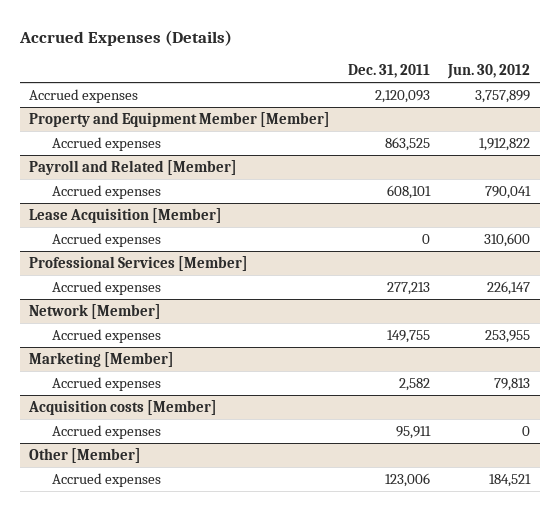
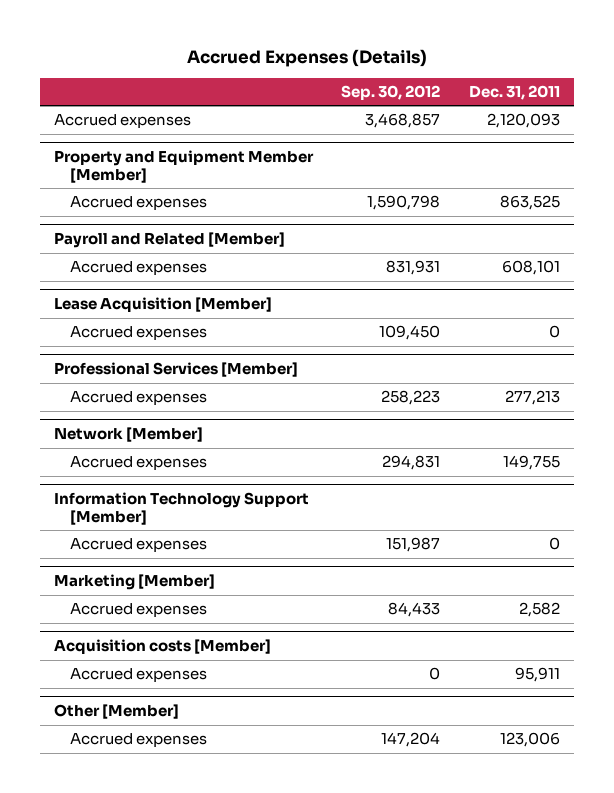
- | Dec. 31, 2011 | Jun. 30, 2012
+ | Sep. 30, 2012 | Dec. 31, 2011
+ Information Technology Support [Member]
+ Accrued expenses | 151,987 | 0

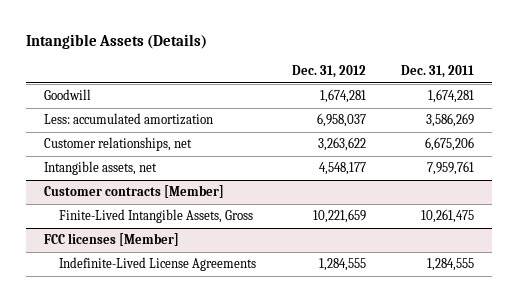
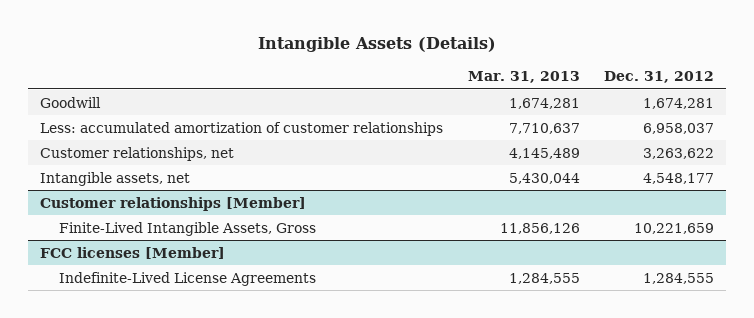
- | Dec. 31, 2012 | Dec. 31, 2011
+ | Mar. 31, 2013 | Dec. 31, 2012
- Less: accumulated amortization | 6,958,037 | 3,586,269
+ Less: accumulated amortization of customer relationships | 7,710,637 | 6,958,037
- Customer contracts [Member]
+ Customer relationships [Member]

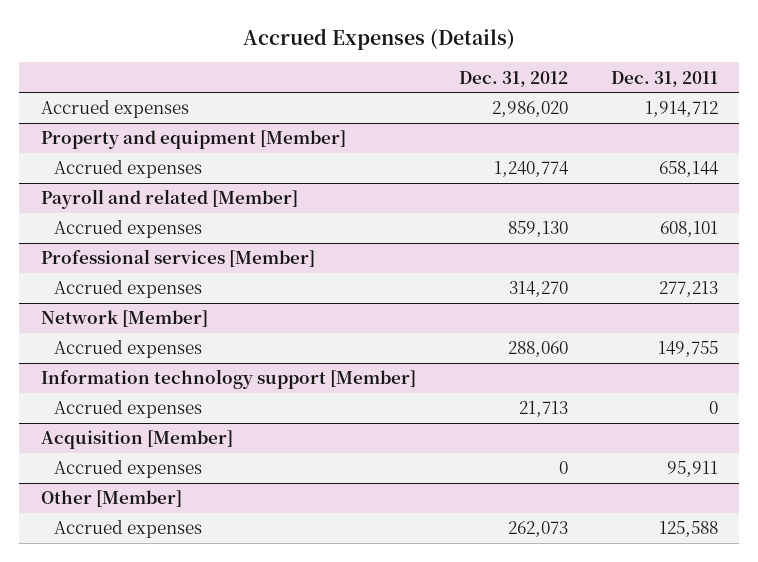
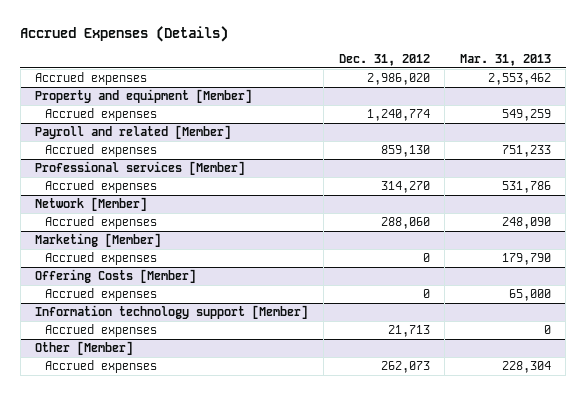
- | Dec. 31, 2012 | Dec. 31, 2011
+ | Dec. 31, 2012 | Mar. 31, 2013
+ Marketing [Member]
+ Accrued expenses | 0 | 179,790
+ Offering Costs [Member]
+ Accrued expenses | 0 | 65,000
- Acquisition [Member]
- Accrued expenses | 0 | 95,911

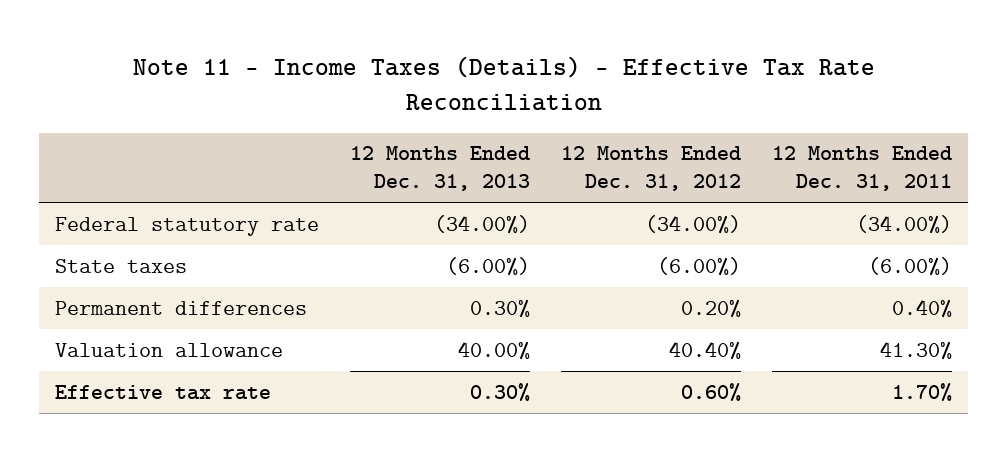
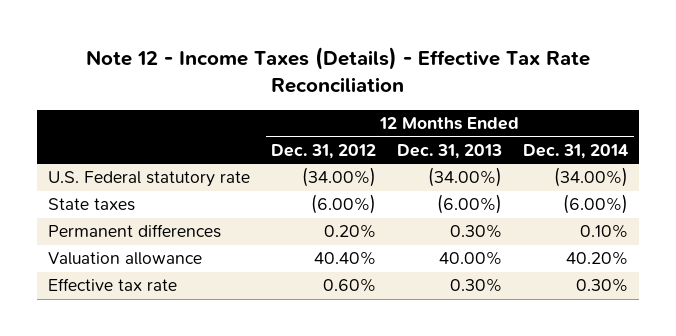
- Note 11 - Income Taxes (Details) - Effective Tax Rate Reconciliation
+ Note 12 - Income Taxes (Details) - Effective Tax Rate Reconciliation
- | 12 Months Ended Dec. 31, 2013 | 12 Months Ended Dec. 31, 2012 | 12 Months Ended Dec. 31, 2011
+ | 12 Months Ended Dec. 31, 2012 | 12 Months Ended Dec. 31, 2013 | 12 Months Ended Dec. 31, 2014
- Federal statutory rate | (34.00%) | (34.00%) | (34.00%)
+ U.S. Federal statutory rate | (34.00%) | (34.00%) | (34.00%)

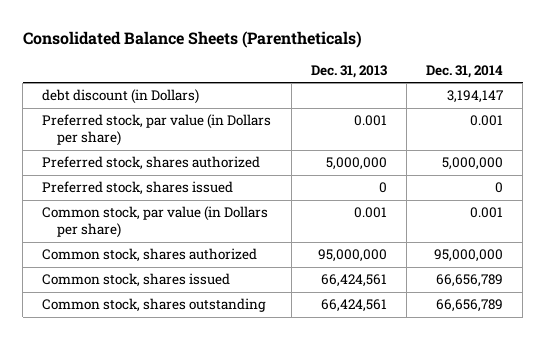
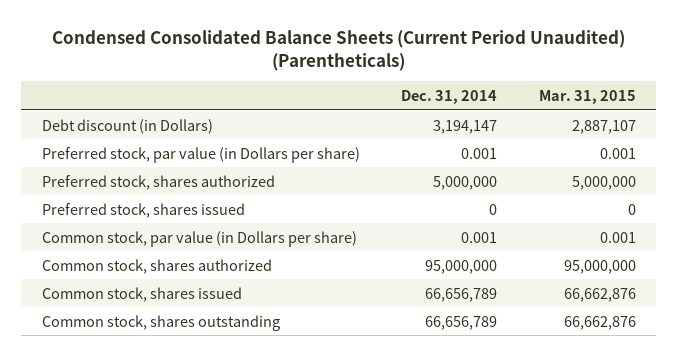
- Consolidated Balance Sheets (Parentheticals)
+ Condensed Consolidated Balance Sheets (Current Period Unaudited) (Parentheticals)
- | Dec. 31, 2013 | Dec. 31, 2014
+ | Dec. 31, 2014 | Mar. 31, 2015
- debt discount (in Dollars) | | 3,194,147
+ Debt discount (in Dollars) | 3,194,147 | 2,887,107

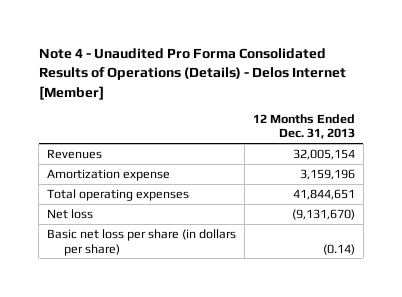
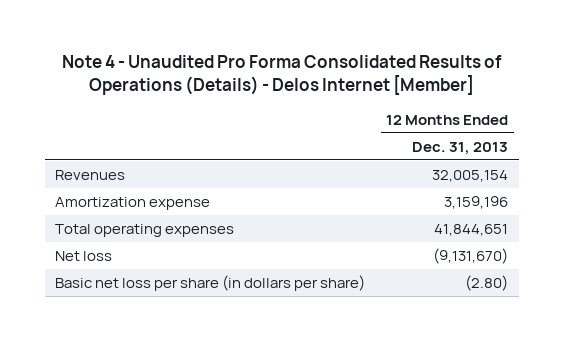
- Basic net loss per share (in dollars per share) | (0.14)
+ Basic net loss per share (in dollars per share) | (2.80)

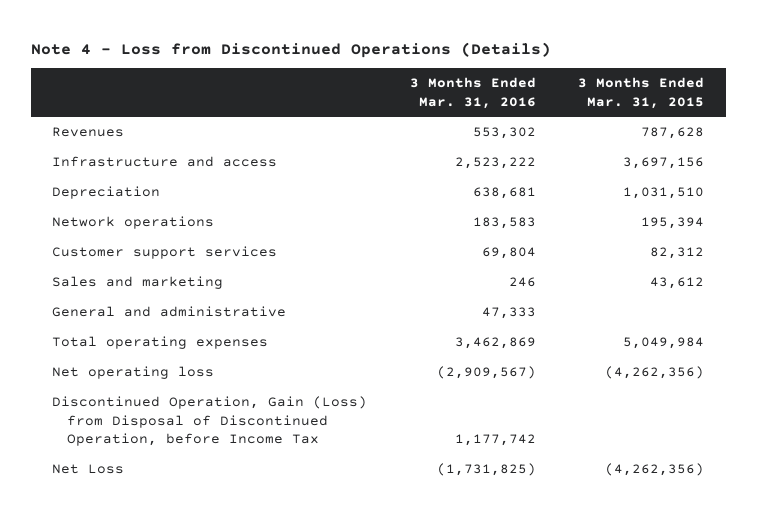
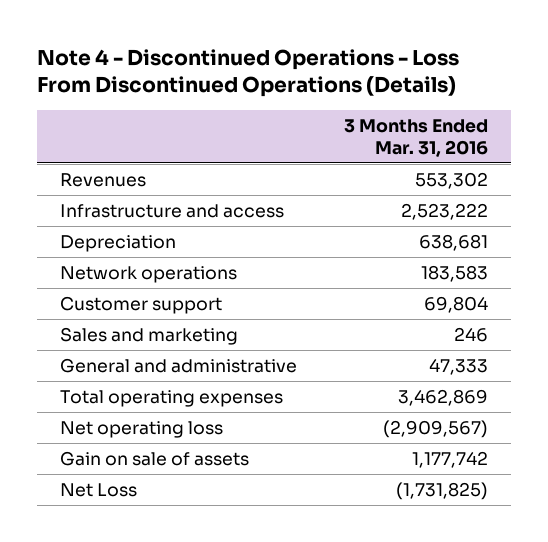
- Note 4 - Loss from Discontinued Operations (Details)
+ Note 4 - Discontinued Operations - Loss From Discontinued Operations (Details)
- | 3 Months Ended Mar. 31, 2016 | 3 Months Ended Mar. 31, 2015
+ | 3 Months Ended Mar. 31, 2016
- Customer support services | 69,804 | 82,312
+ Customer support | 69,804
- Discontinued Operation, Gain (Loss) from Disposal of Discontinued Operation, before Income Tax | 1,177,742 |
+ Gain on sale of assets | 1,177,742

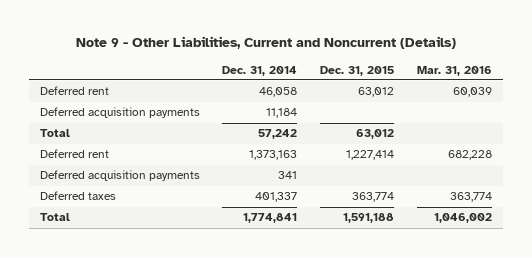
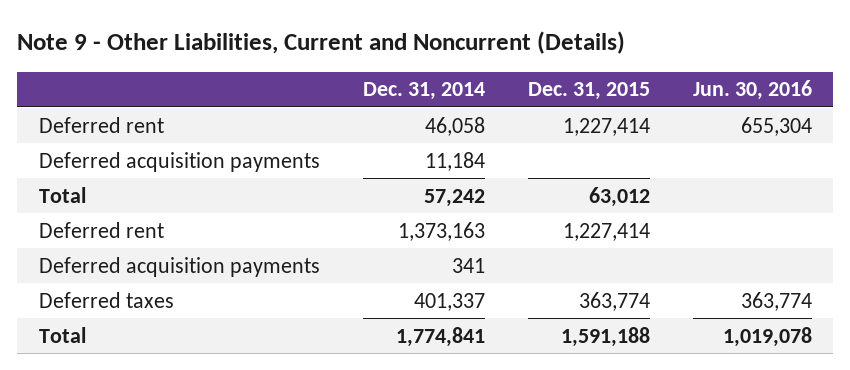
- | Dec. 31, 2014 | Dec. 31, 2015 | Mar. 31, 2016
+ | Dec. 31, 2014 | Dec. 31, 2015 | Jun. 30, 2016
- Deferred rent | 46,058 | 63,012 | 60,039
+ Deferred rent | 46,058 | 1,227,414 | 655,304

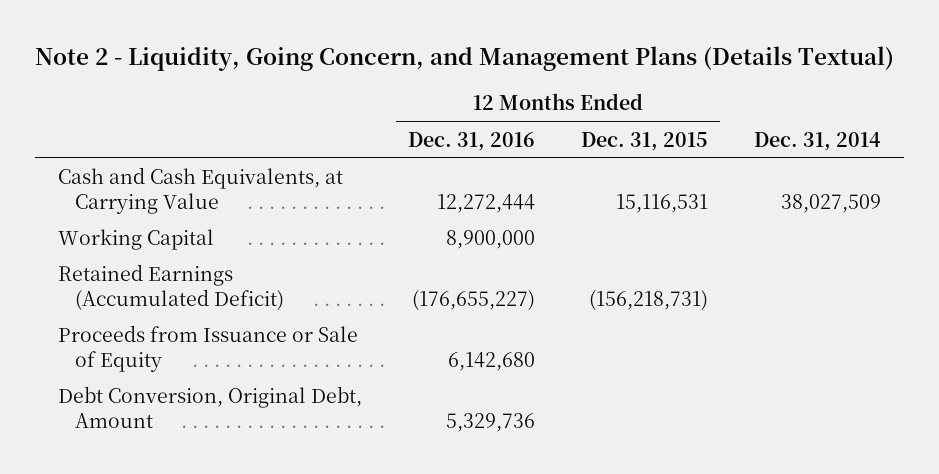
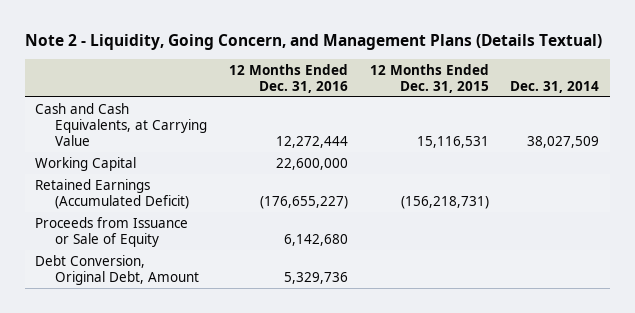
- Working Capital | 8,900,000 | |
+ Working Capital | 22,600,000 | |

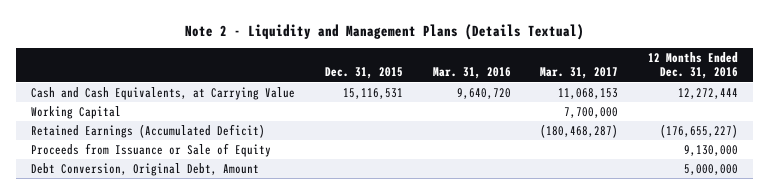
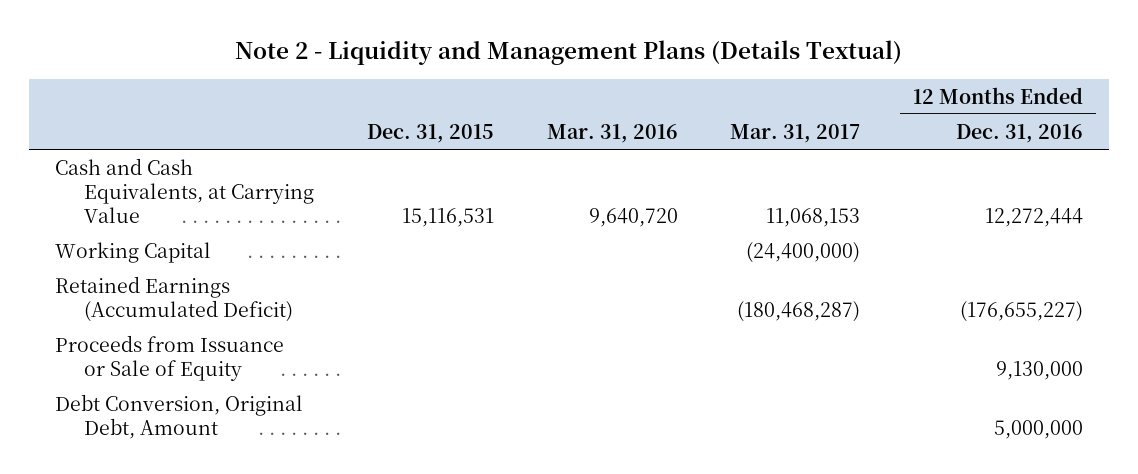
- Working Capital | | | 7,700,000 |
+ Working Capital | | | (24,400,000) |

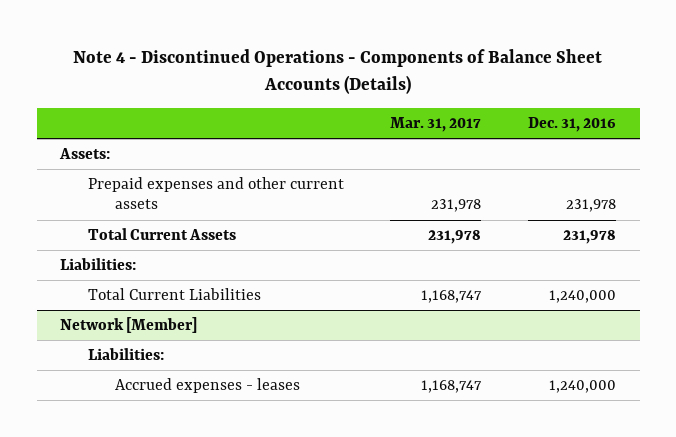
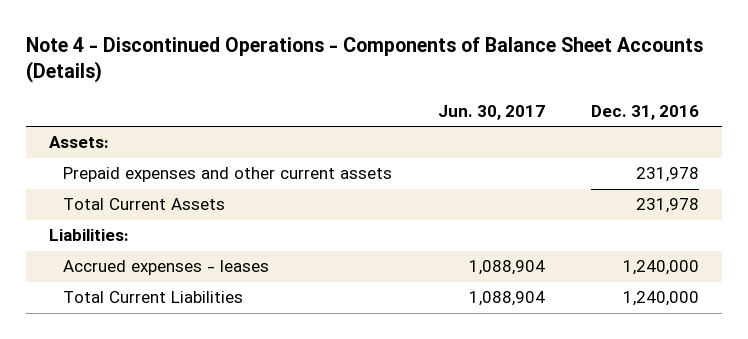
- | Mar. 31, 2017 | Dec. 31, 2016
+ | Jun. 30, 2017 | Dec. 31, 2016
- Network [Member]
- Liabilities:
moved down: Total Current Liabilities | 1,088,904 | 1,240,000

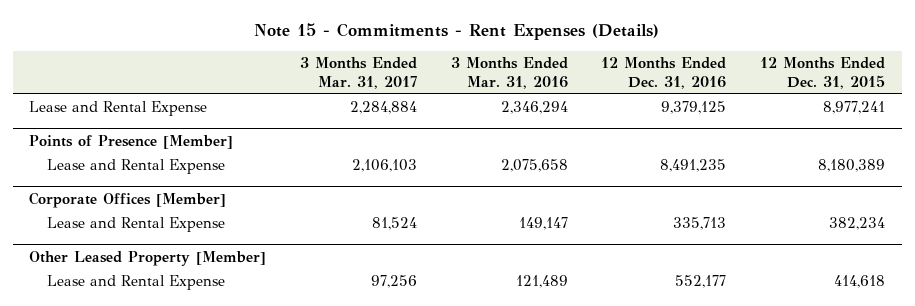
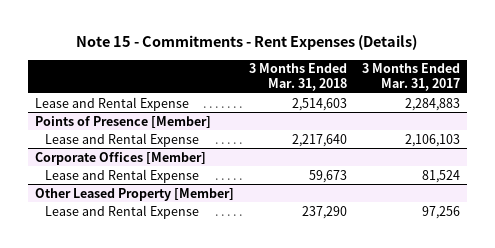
- | 3 Months Ended Mar. 31, 2017 | 3 Months Ended Mar. 31, 2016 | 12 Months Ended Dec. 31, 2016 | 12 Months Ended Dec. 31, 2015
+ | 3 Months Ended Mar. 31, 2018 | 3 Months Ended Mar. 31, 2017
- Lease and Rental Expense | 2,284,884 | 2,346,294 | 9,379,125 | 8,977,241
+ Lease and Rental Expense | 2,514,603 | 2,284,883

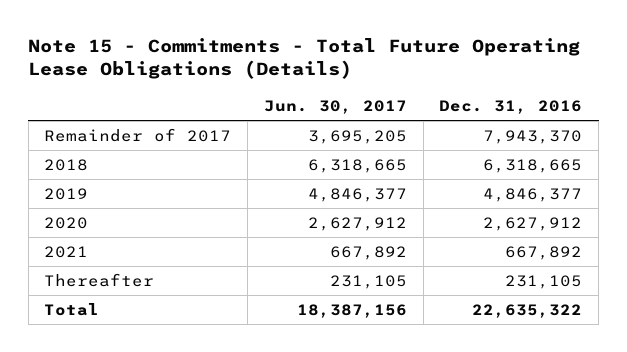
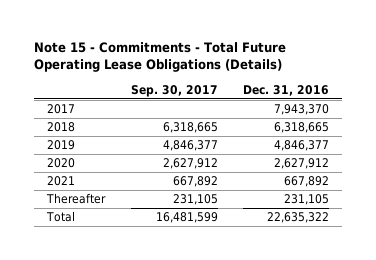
- | Jun. 30, 2017 | Dec. 31, 2016
+ | Sep. 30, 2017 | Dec. 31, 2016
- Remainder of 2017 | 3,695,205 | 7,943,370
+ 2017 | | 7,943,370

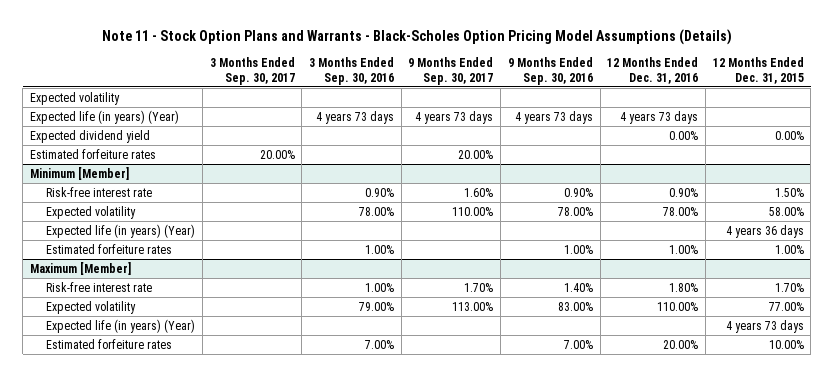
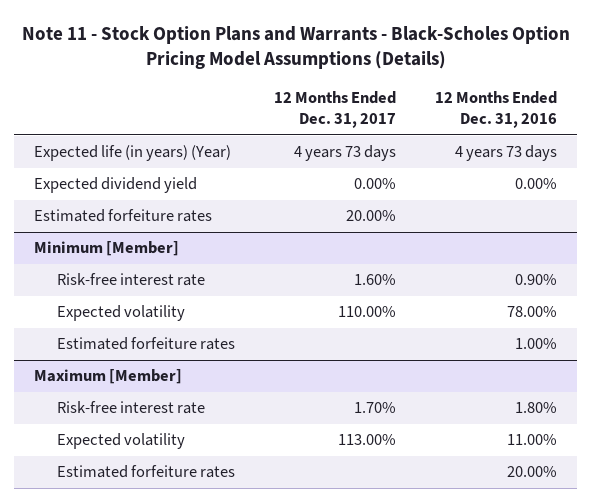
- | 3 Months Ended Sep. 30, 2017 | 3 Months Ended Sep. 30, 2016 | 9 Months Ended Sep. 30, 2017 | 9 Months Ended Sep. 30, 2016 | 12 Months Ended Dec. 31, 2016 | 12 Months Ended Dec. 31, 2015
+ | 12 Months Ended Dec. 31, 2017 | 12 Months Ended Dec. 31, 2016
- Expected volatility
@ Minimum [Member]
- Expected life (in years) (Year) | | | | | | 4 years 36 days
@ Maximum [Member]
- Expected volatility | | 79.00% | 113.00% | 83.00% | 110.00% | 77.00%
- Expected life (in years) (Year) | | | | | | 4 years 73 days
+ Expected volatility | 113.00% | 11.00%

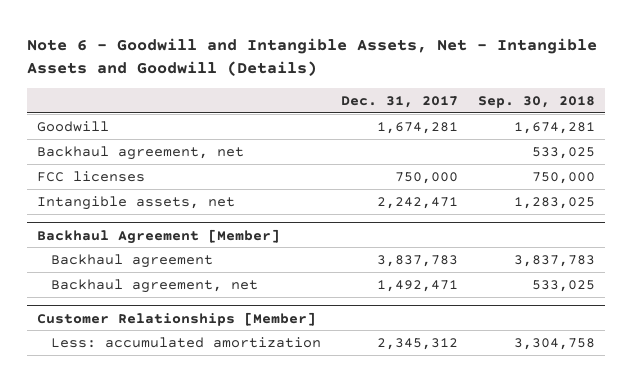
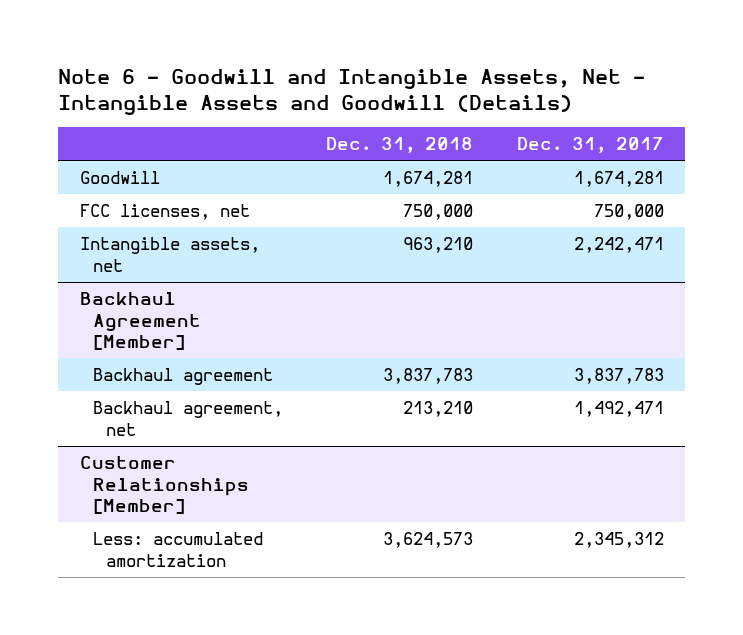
- | Dec. 31, 2017 | Sep. 30, 2018
+ | Dec. 31, 2018 | Dec. 31, 2017
- Backhaul agreement, net | | 533,025
- FCC licenses | 750,000 | 750,000
+ FCC licenses, net | 750,000 | 750,000

